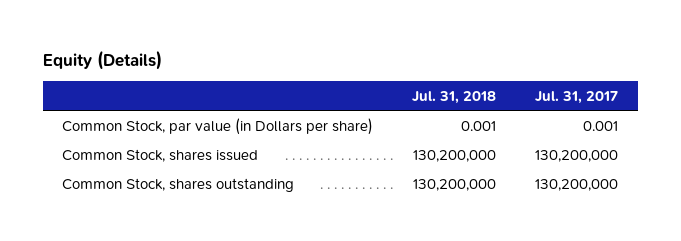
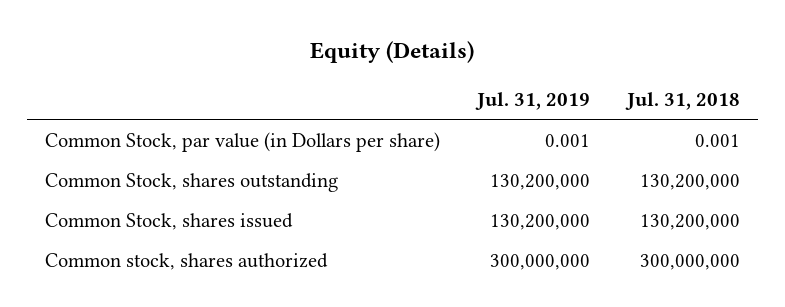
- | Jul. 31, 2018 | Jul. 31, 2017
+ | Jul. 31, 2019 | Jul. 31, 2018
moved down: Common Stock, shares issued | 130,200,000 | 130,200,000
+ Common stock, shares authorized | 300,000,000 | 300,000,000

